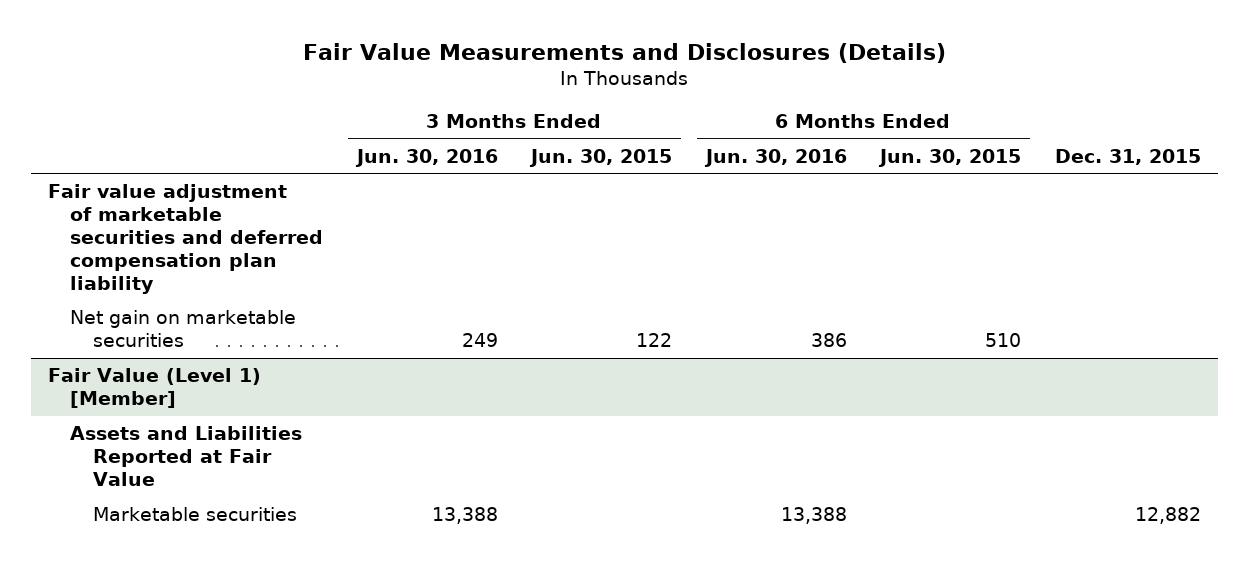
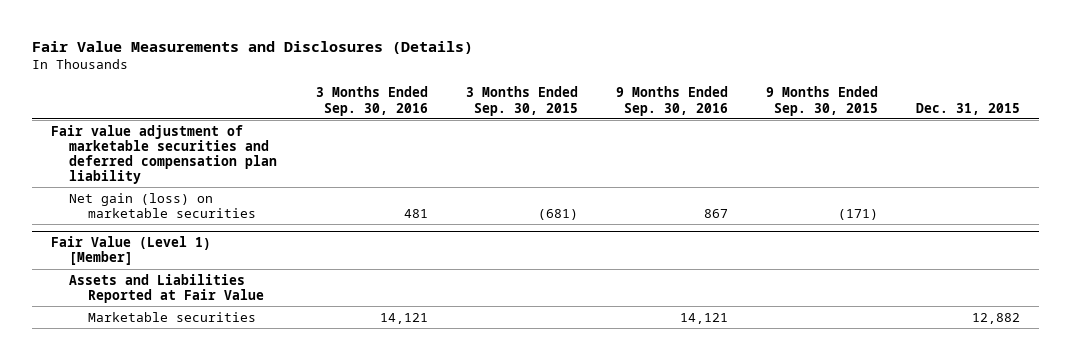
- | 3 Months Ended Jun. 30, 2016 | 3 Months Ended Jun. 30, 2015 | 6 Months Ended Jun. 30, 2016 | 6 Months Ended Jun. 30, 2015 | Dec. 31, 2015
+ | 3 Months Ended Sep. 30, 2016 | 3 Months Ended Sep. 30, 2015 | 9 Months Ended Sep. 30, 2016 | 9 Months Ended Sep. 30, 2015 | Dec. 31, 2015
- Net gain on marketable securities | 249 | 122 | 386 | 510 |
+ Net gain (loss) on marketable securities | 481 | (681) | 867 | (171) |

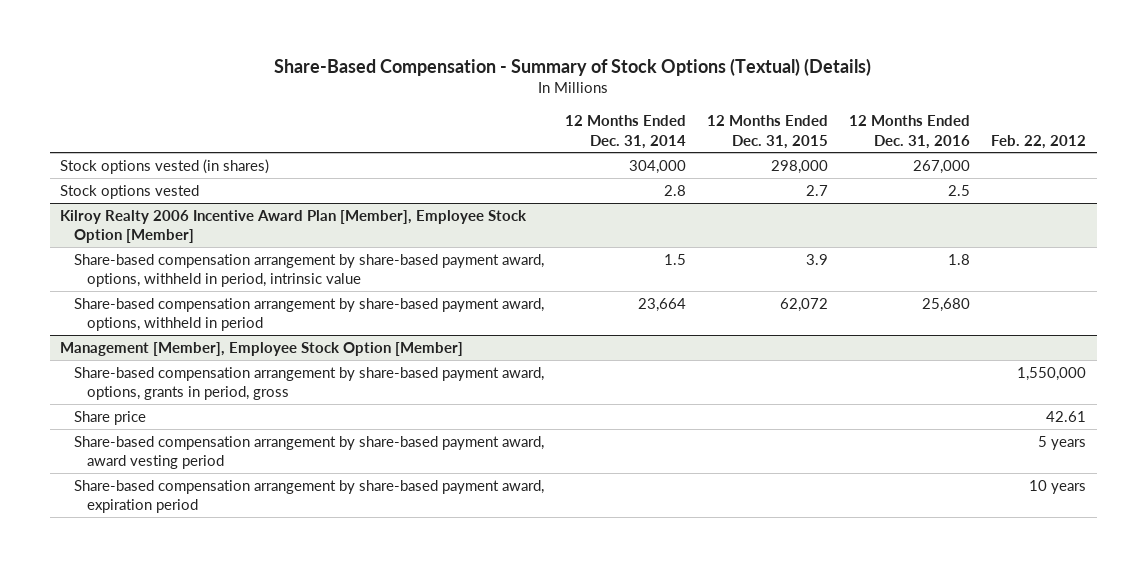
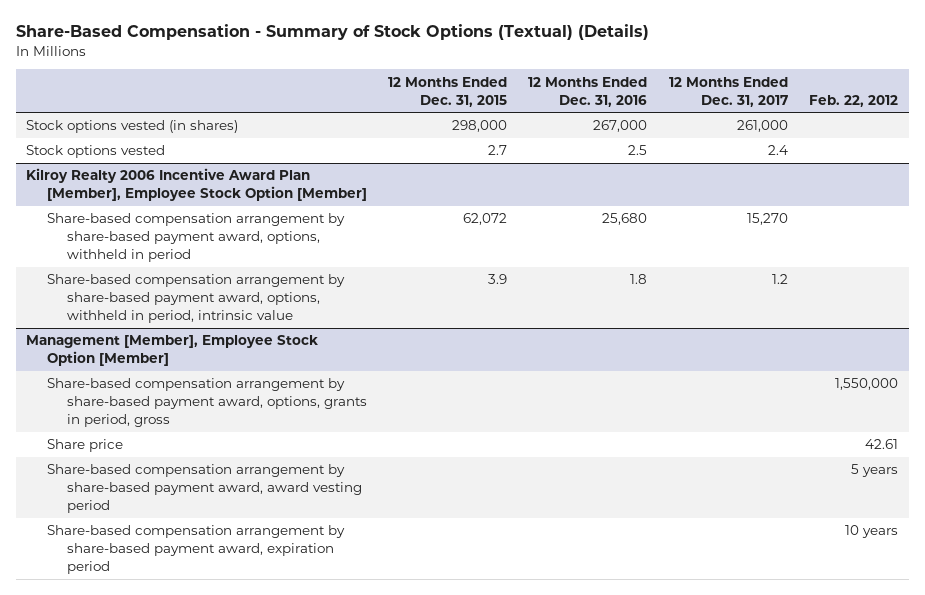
- | 12 Months Ended Dec. 31, 2014 | 12 Months Ended Dec. 31, 2015 | 12 Months Ended Dec. 31, 2016 | Feb. 22, 2012
+ | 12 Months Ended Dec. 31, 2015 | 12 Months Ended Dec. 31, 2016 | 12 Months Ended Dec. 31, 2017 | Feb. 22, 2012
@ Kilroy Realty 2006 Incentive Award Plan [Member], Employee Stock Option [Member]
moved down: Share-based compensation arrangement by share-based payment award, options, withheld in period, intrinsic value | 3.9 | 1.8 | 1.2 |

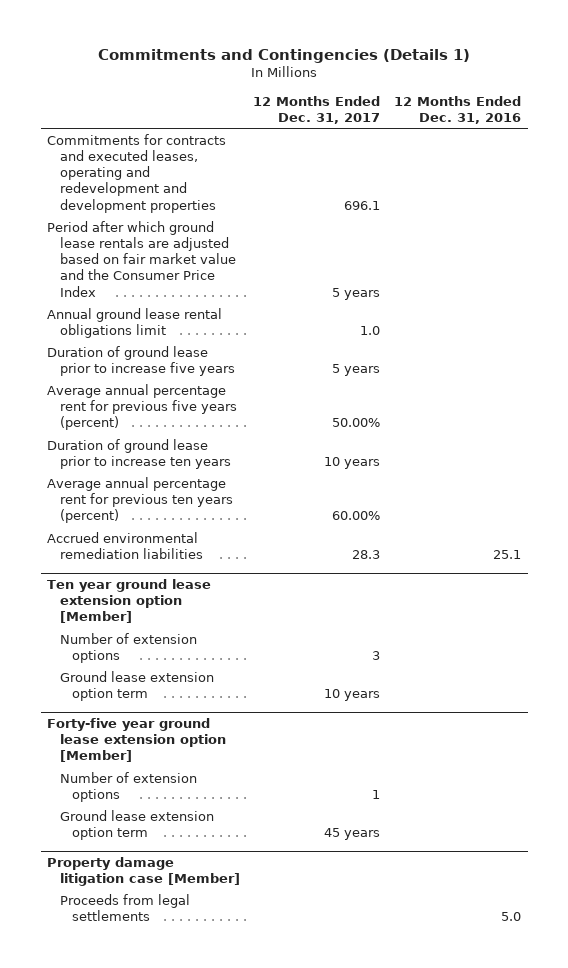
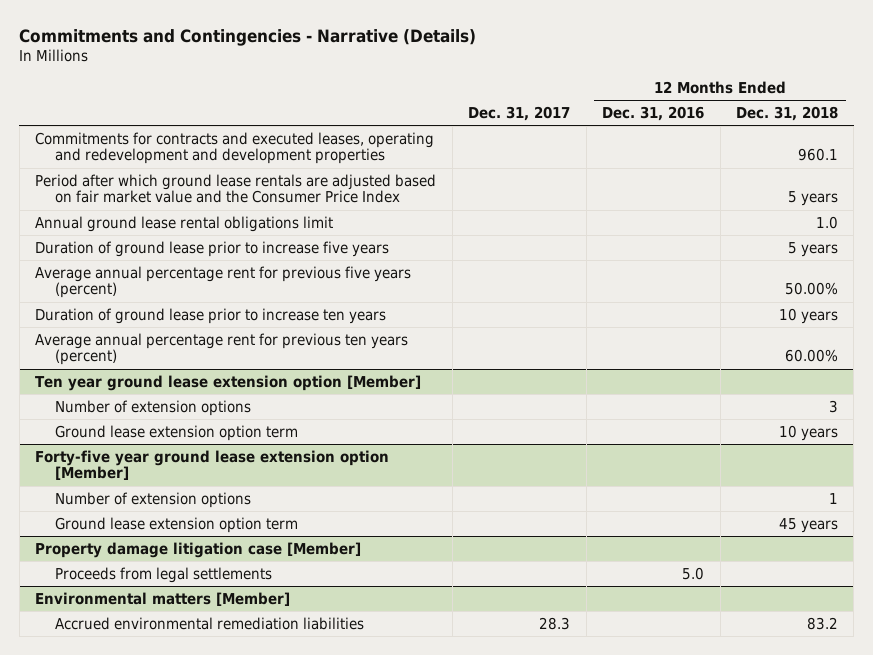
- Commitments and Contingencies (Details 1)
+ Commitments and Contingencies - Narrative (Details)
- | 12 Months Ended Dec. 31, 2017 | 12 Months Ended Dec. 31, 2016
+ | Dec. 31, 2017 | 12 Months Ended Dec. 31, 2016 | 12 Months Ended Dec. 31, 2018
- Accrued environmental remediation liabilities | 28.3 | 25.1
+ Environmental matters [Member]
+ Accrued environmental remediation liabilities | 28.3 | | 83.2

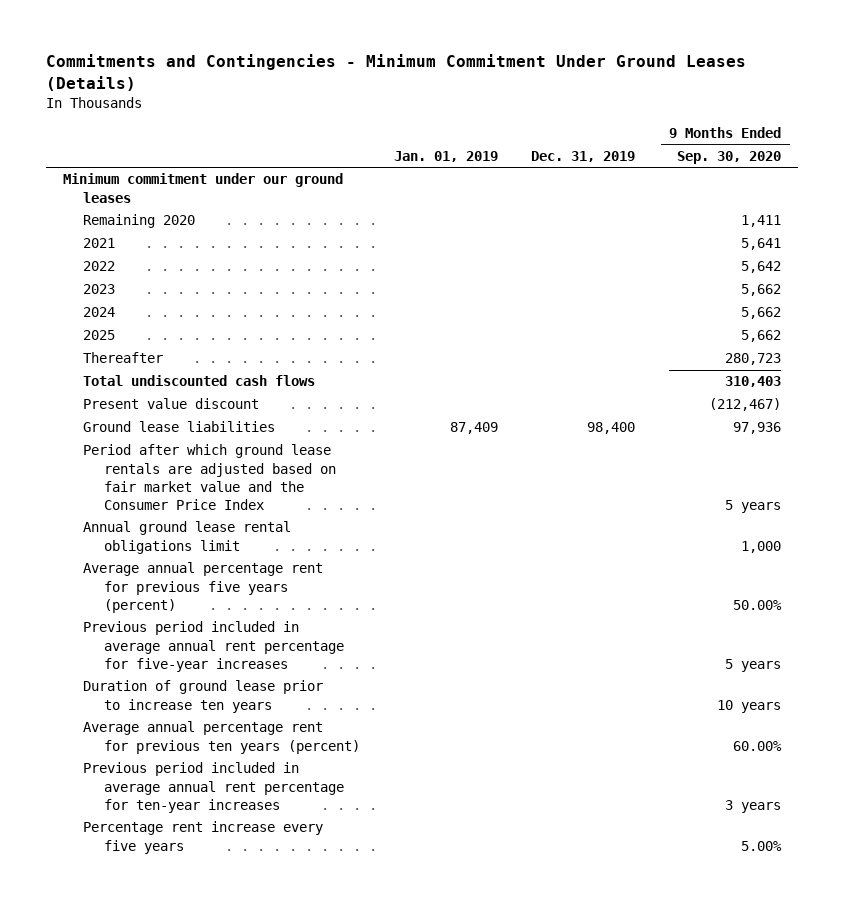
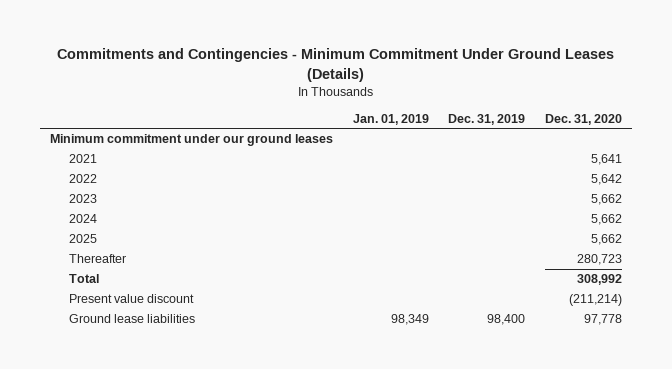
- | Jan. 01, 2019 | Dec. 31, 2019 | 9 Months Ended Sep. 30, 2020
+ | Jan. 01, 2019 | Dec. 31, 2019 | Dec. 31, 2020
- Remaining 2020 | | | 1,411
- Total undiscounted cash flows | | | 310,403
+ Total | | | 308,992
- Ground lease liabilities | 87,409 | 98,400 | 97,936
- Period after which ground lease rentals are adjusted based on fair market value and the Consumer Price Index | | | 5 years
- Annual ground lease rental obligations limit | | | 1,000
- Average annual percentage rent for previous five years (percent) | | | 50.00%
- Previous period included in average annual rent percentage for five-year increases | | | 5 years
- Duration of ground lease prior to increase ten years | | | 10 years
- Average annual percentage rent for previous ten years (percent) | | | 60.00%
- Previous period included in average annual rent percentage for ten-year increases | | | 3 years
- Percentage rent increase every five years | | | 5.00%
+ Ground lease liabilities | 98,349 | 98,400 | 97,778

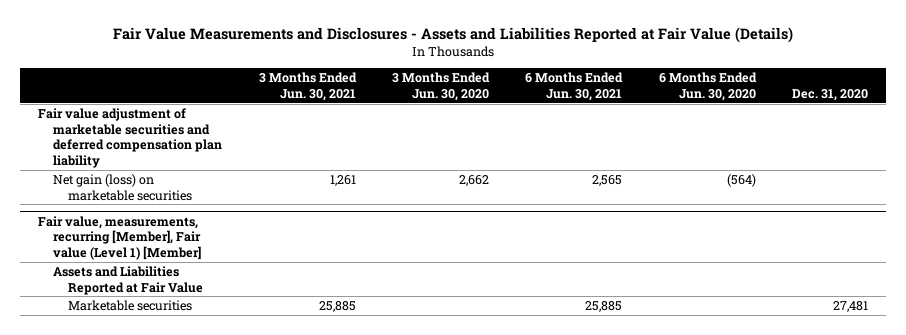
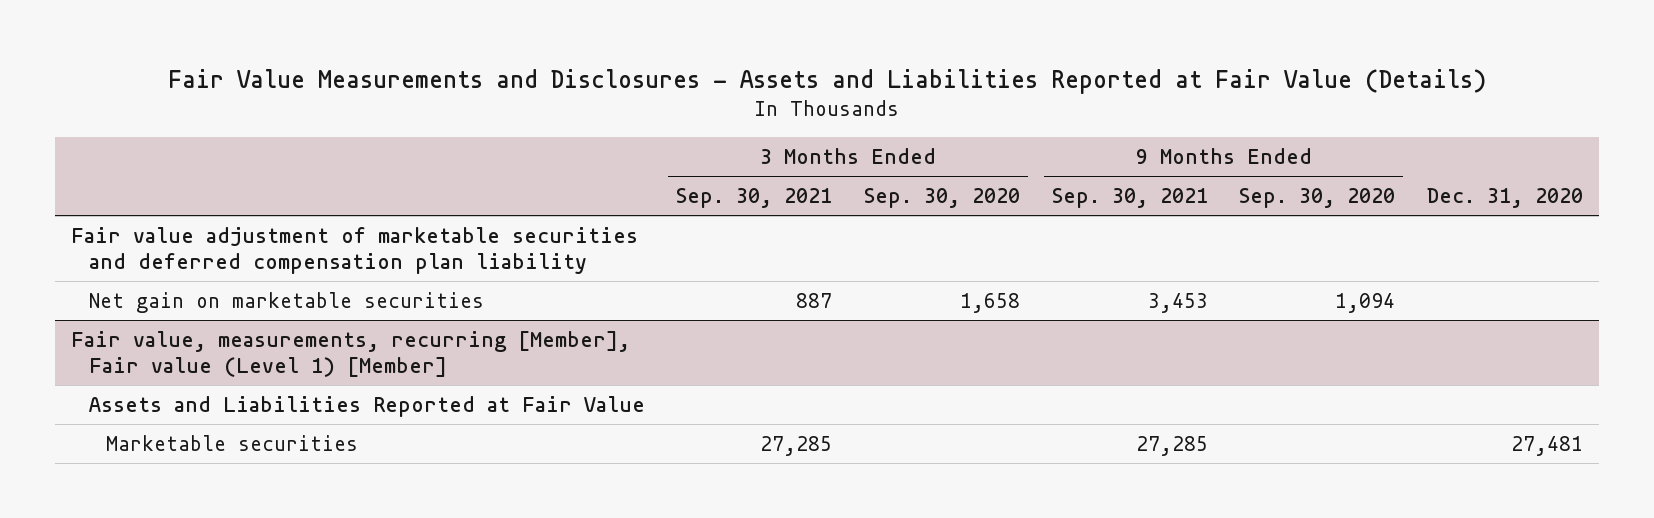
- | 3 Months Ended Jun. 30, 2021 | 3 Months Ended Jun. 30, 2020 | 6 Months Ended Jun. 30, 2021 | 6 Months Ended Jun. 30, 2020 | Dec. 31, 2020
+ | 3 Months Ended Sep. 30, 2021 | 3 Months Ended Sep. 30, 2020 | 9 Months Ended Sep. 30, 2021 | 9 Months Ended Sep. 30, 2020 | Dec. 31, 2020
- Net gain (loss) on marketable securities | 1,261 | 2,662 | 2,565 | (564) |
+ Net gain on marketable securities | 887 | 1,658 | 3,453 | 1,094 |

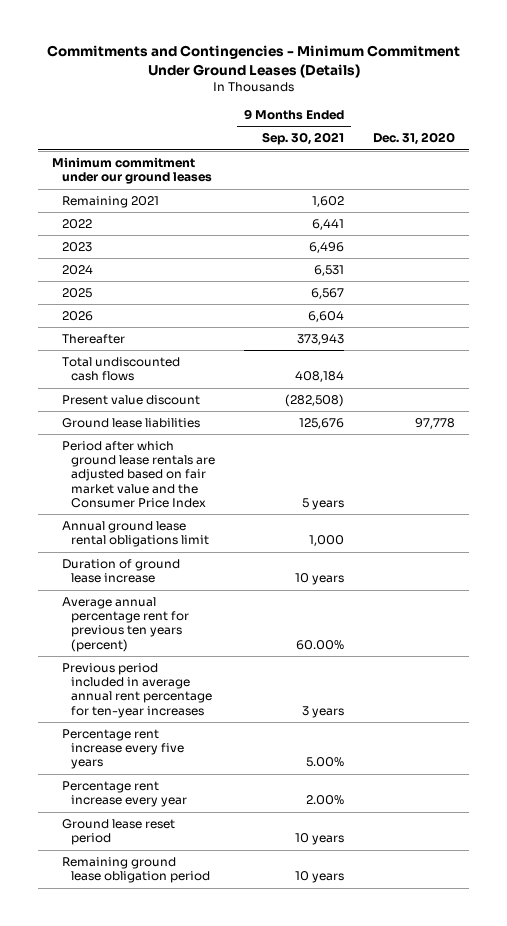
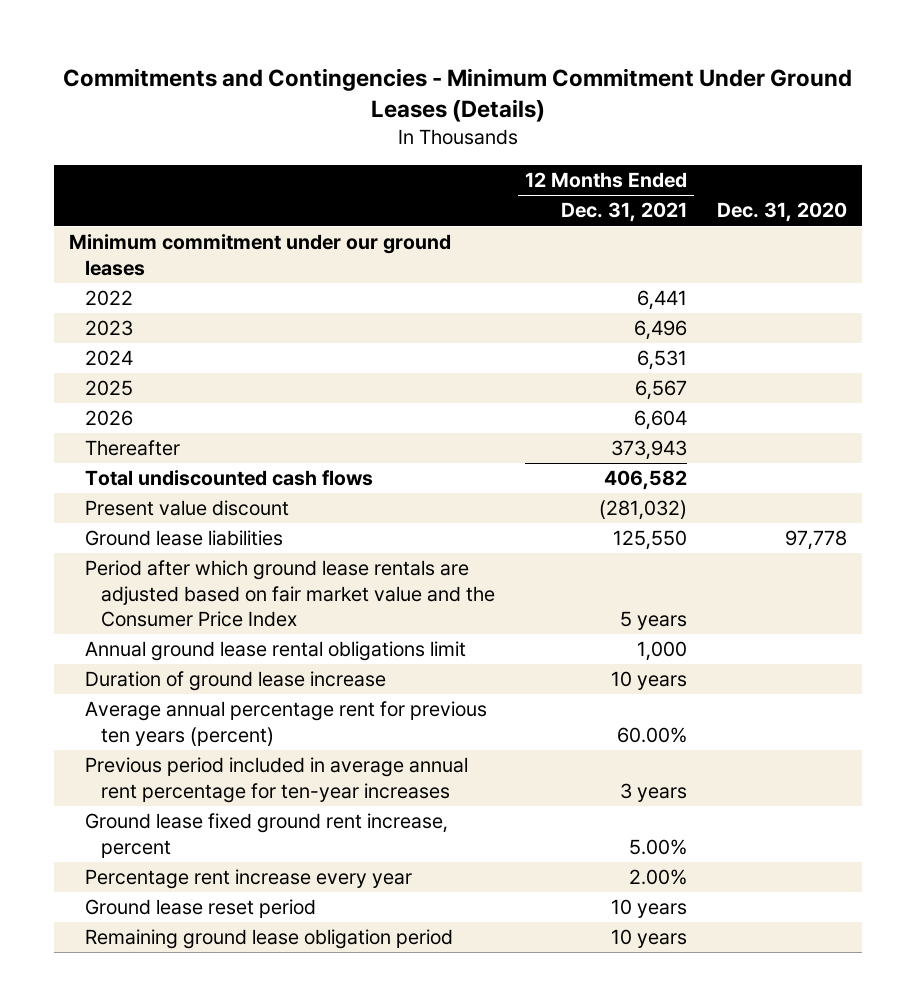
- | 9 Months Ended Sep. 30, 2021 | Dec. 31, 2020
+ | 12 Months Ended Dec. 31, 2021 | Dec. 31, 2020
- Remaining 2021 | 1,602 |
- Percentage rent increase every five years | 5.00% |
+ Ground lease fixed ground rent increase, percent | 5.00% |

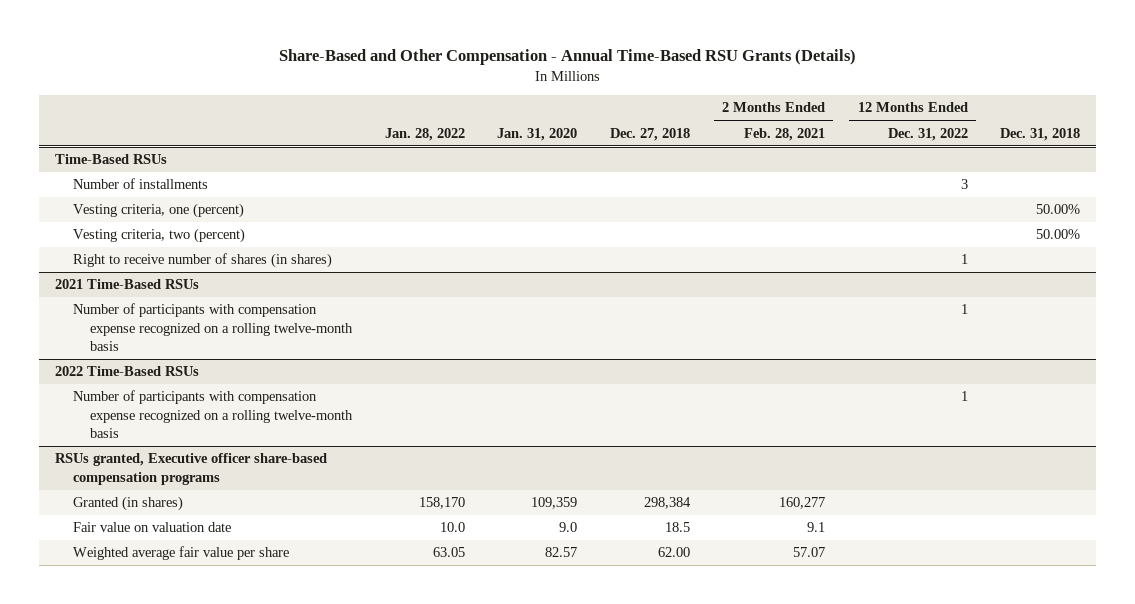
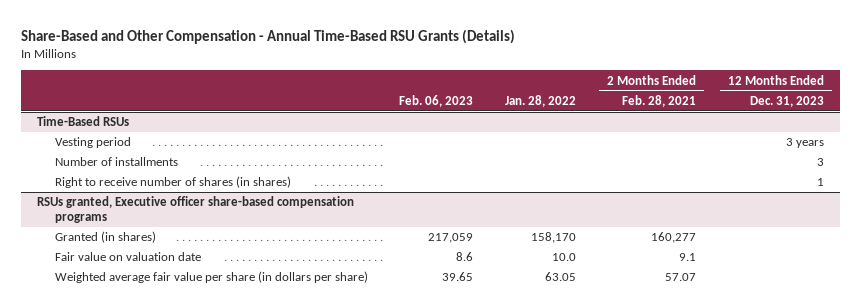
- | Jan. 28, 2022 | Jan. 31, 2020 | Dec. 27, 2018 | 2 Months Ended Feb. 28, 2021 | 12 Months Ended Dec. 31, 2022 | Dec. 31, 2018
+ | Feb. 06, 2023 | Jan. 28, 2022 | 2 Months Ended Feb. 28, 2021 | 12 Months Ended Dec. 31, 2023
@ Time-Based RSUs
+ Vesting period | | | | 3 years
- Vesting criteria, one (percent) | | | | | | 50.00%
- Vesting criteria, two (percent) | | | | | | 50.00%
- 2021 Time-Based RSUs
- Number of participants with compensation expense recognized on a rolling twelve-month basis | | | | | 1 |
- 2022 Time-Based RSUs
- Number of participants with compensation expense recognized on a rolling twelve-month basis | | | | | 1 |
@ RSUs granted, Executive officer share-based compensation programs
- Weighted average fair value per share | 63.05 | 82.57 | 62.00 | 57.07 | |
+ Weighted average fair value per share (in dollars per share) | 39.65 | 63.05 | 57.07 |

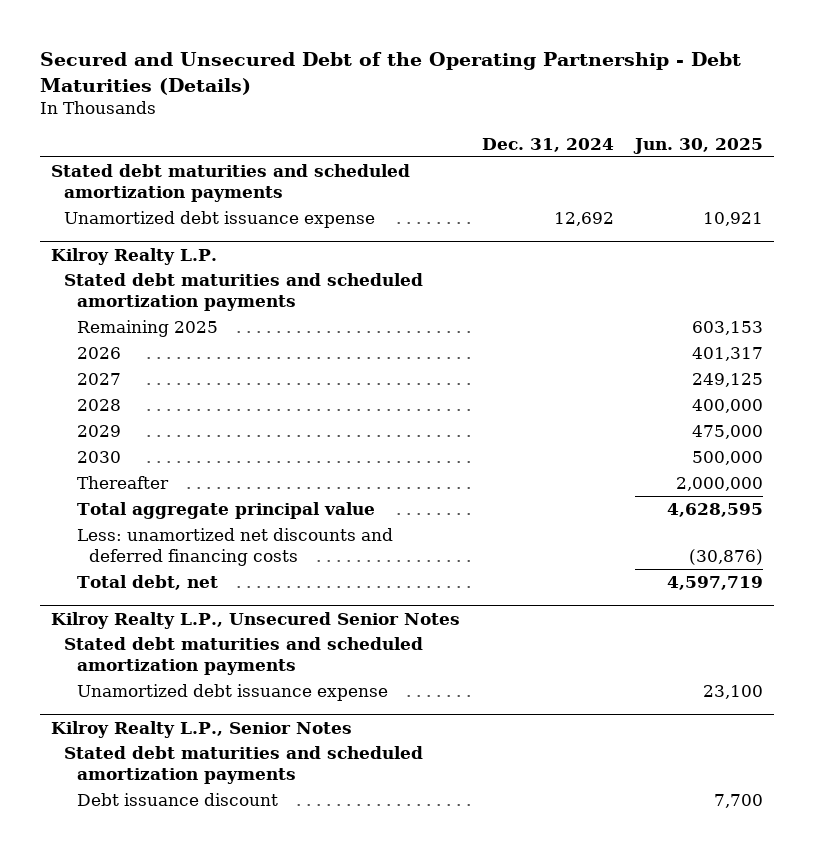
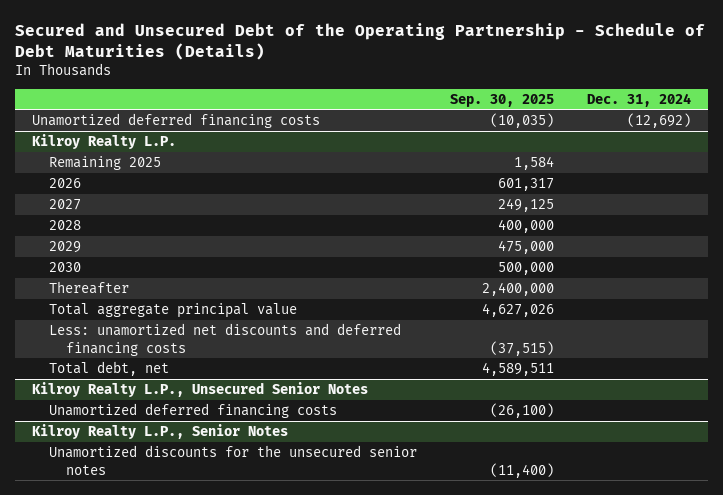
- Secured and Unsecured Debt of the Operating Partnership - Debt Maturities (Details)
+ Secured and Unsecured Debt of the Operating Partnership - Schedule of Debt Maturities (Details)
- | Dec. 31, 2024 | Jun. 30, 2025
+ | Sep. 30, 2025 | Dec. 31, 2024
- Stated debt maturities and scheduled amortization payments
- Unamortized debt issuance expense | 12,692 | 10,921
+ Unamortized deferred financing costs | (10,035) | (12,692)
@ Kilroy Realty L.P.
- Stated debt maturities and scheduled amortization payments
@ Kilroy Realty L.P., Unsecured Senior Notes
- Stated debt maturities and scheduled amortization payments
- Unamortized debt issuance expense | | 23,100
+ Unamortized deferred financing costs | (26,100) |
@ Kilroy Realty L.P., Senior Notes
- Stated debt maturities and scheduled amortization payments
- Debt issuance discount | | 7,700
+ Unamortized discounts for the unsecured senior notes | (11,400) |

